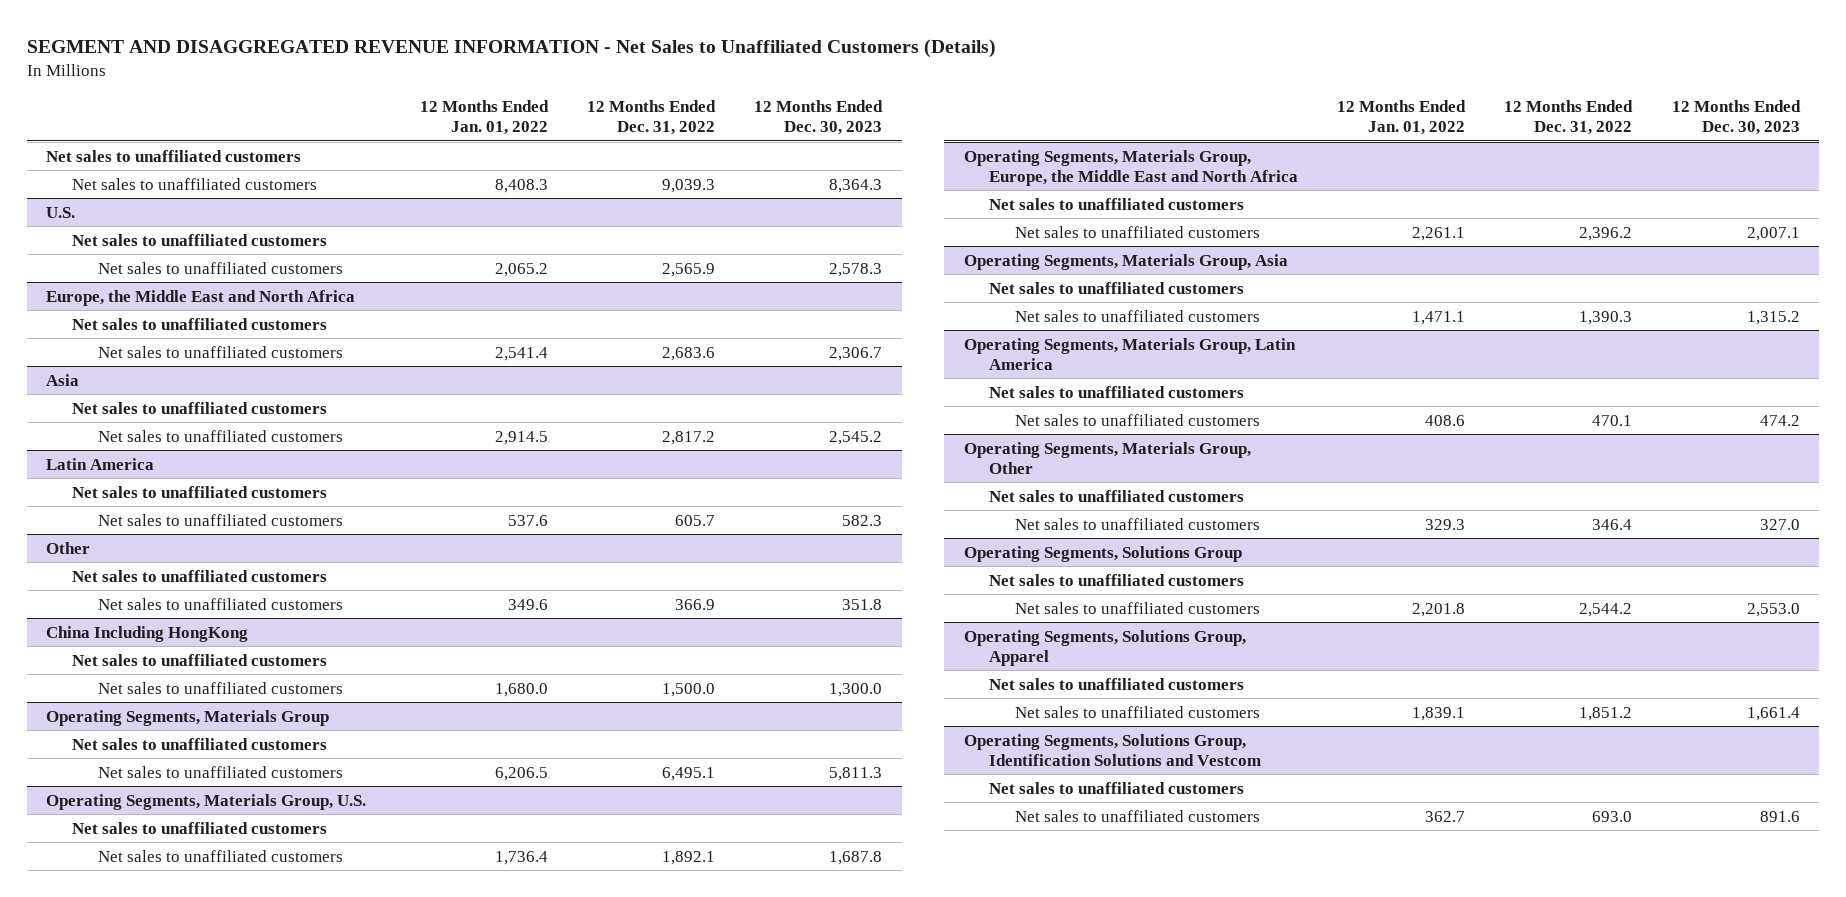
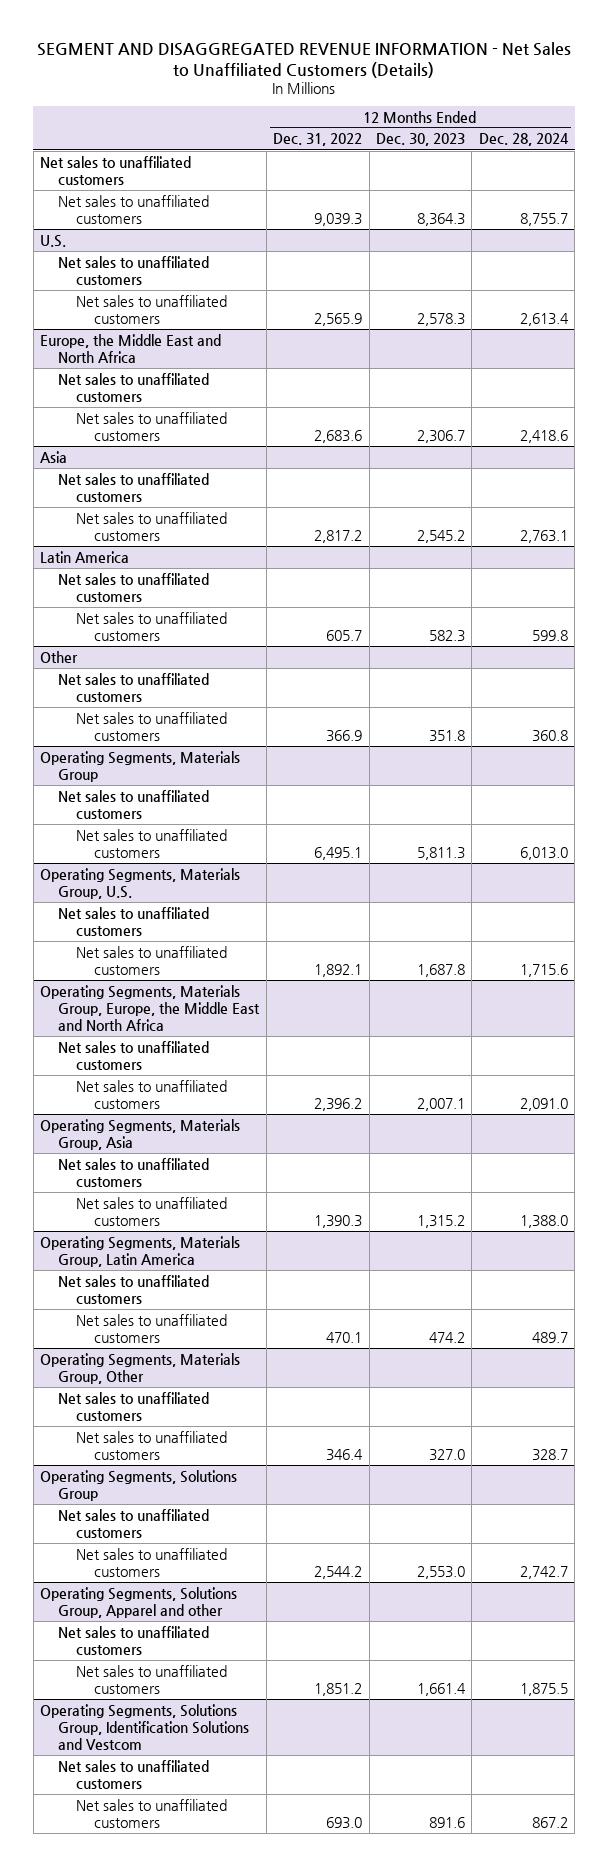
- | 12 Months Ended Jan. 01, 2022 | 12 Months Ended Dec. 31, 2022 | 12 Months Ended Dec. 30, 2023
+ | 12 Months Ended Dec. 31, 2022 | 12 Months Ended Dec. 30, 2023 | 12 Months Ended Dec. 28, 2024
- China Including HongKong
- Net sales to unaffiliated customers
- Net sales to unaffiliated customers | 1,680.0 | 1,500.0 | 1,300.0
- Operating Segments, Solutions Group, Apparel
+ Operating Segments, Solutions Group, Apparel and other

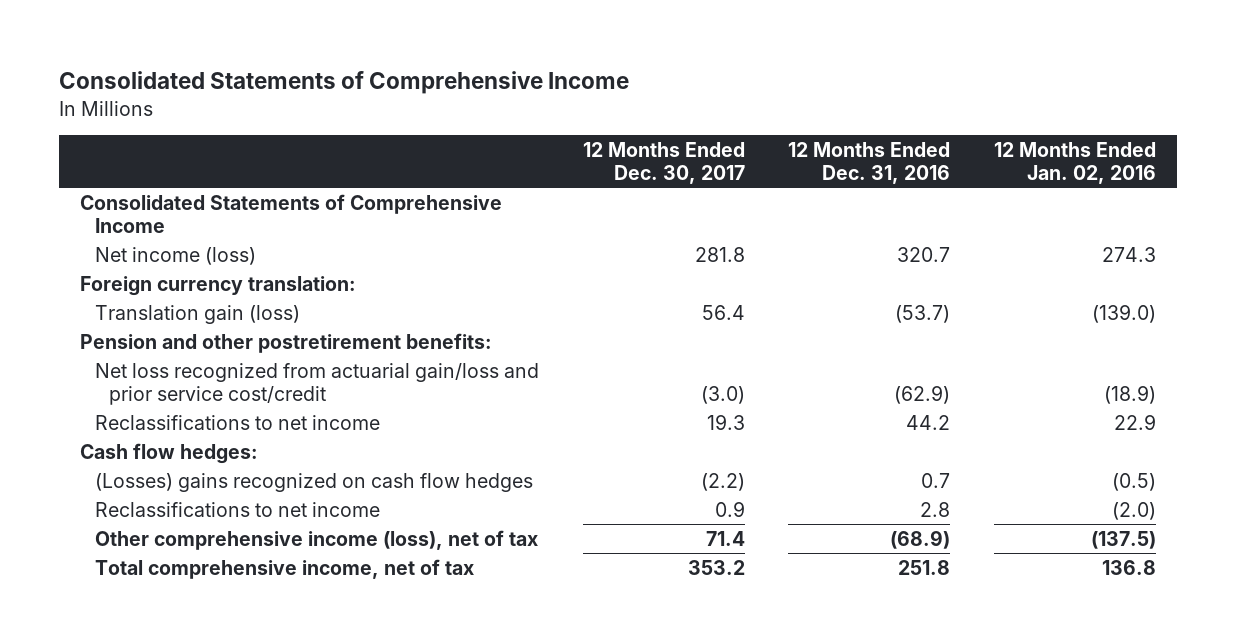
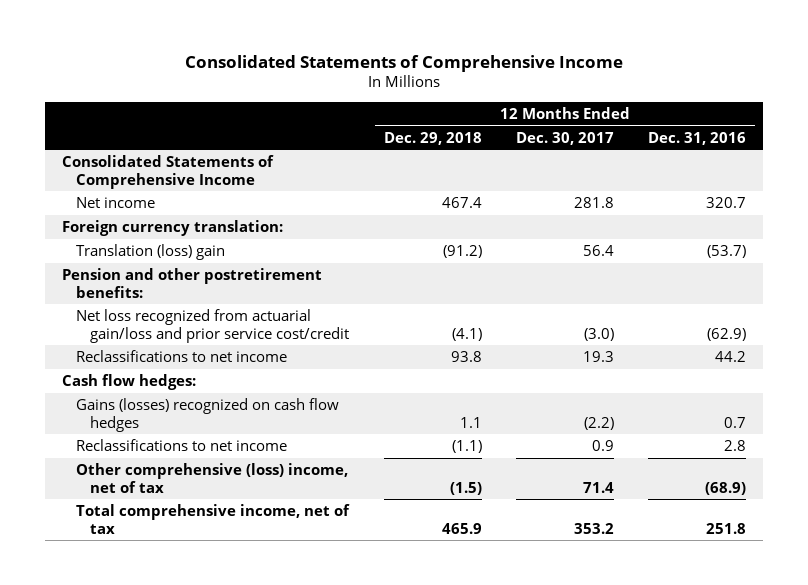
- | 12 Months Ended Dec. 30, 2017 | 12 Months Ended Dec. 31, 2016 | 12 Months Ended Jan. 02, 2016
+ | 12 Months Ended Dec. 29, 2018 | 12 Months Ended Dec. 30, 2017 | 12 Months Ended Dec. 31, 2016
- Net income (loss) | 281.8 | 320.7 | 274.3
+ Net income | 467.4 | 281.8 | 320.7
- Translation gain (loss) | 56.4 | (53.7) | (139.0)
+ Translation (loss) gain | (91.2) | 56.4 | (53.7)
- (Losses) gains recognized on cash flow hedges | (2.2) | 0.7 | (0.5)
+ Gains (losses) recognized on cash flow hedges | 1.1 | (2.2) | 0.7
- Other comprehensive income (loss), net of tax | 71.4 | (68.9) | (137.5)
+ Other comprehensive (loss) income, net of tax | (1.5) | 71.4 | (68.9)

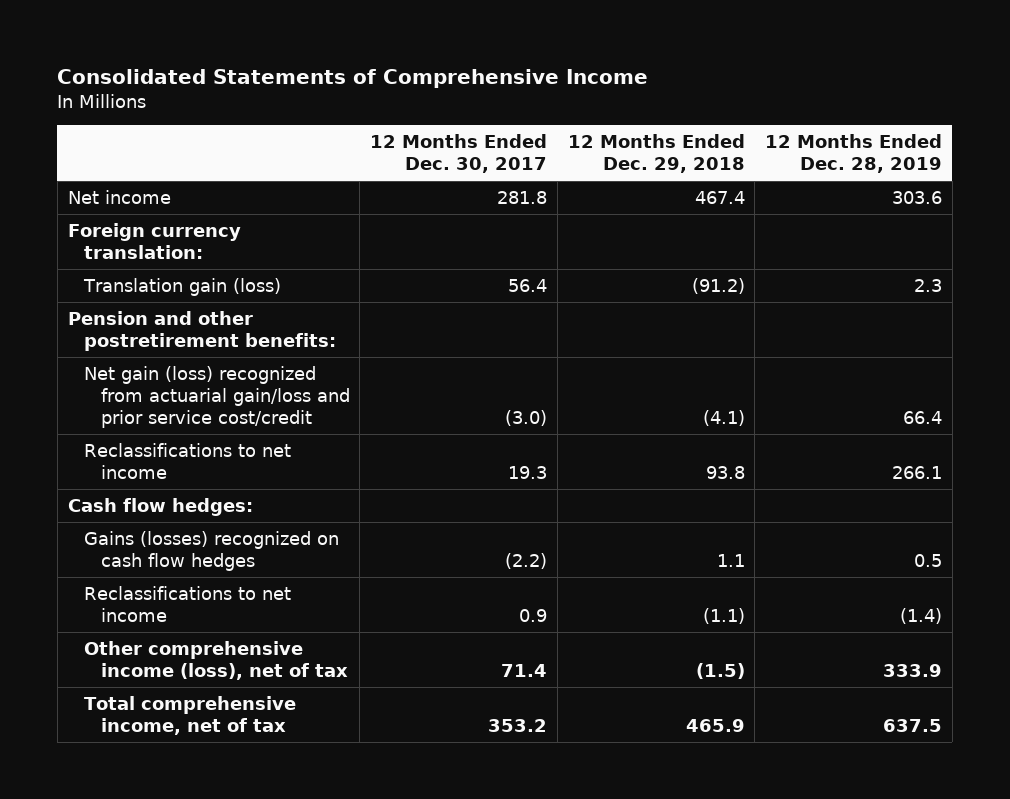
- | 12 Months Ended Dec. 29, 2018 | 12 Months Ended Dec. 30, 2017 | 12 Months Ended Dec. 31, 2016
+ | 12 Months Ended Dec. 30, 2017 | 12 Months Ended Dec. 29, 2018 | 12 Months Ended Dec. 28, 2019
- Consolidated Statements of Comprehensive Income
- Translation (loss) gain | (91.2) | 56.4 | (53.7)
+ Translation gain (loss) | 56.4 | (91.2) | 2.3
- Net loss recognized from actuarial gain/loss and prior service cost/credit | (4.1) | (3.0) | (62.9)
+ Net gain (loss) recognized from actuarial gain/loss and prior service cost/credit | (3.0) | (4.1) | 66.4
- Other comprehensive (loss) income, net of tax | (1.5) | 71.4 | (68.9)
+ Other comprehensive income (loss), net of tax | 71.4 | (1.5) | 333.9

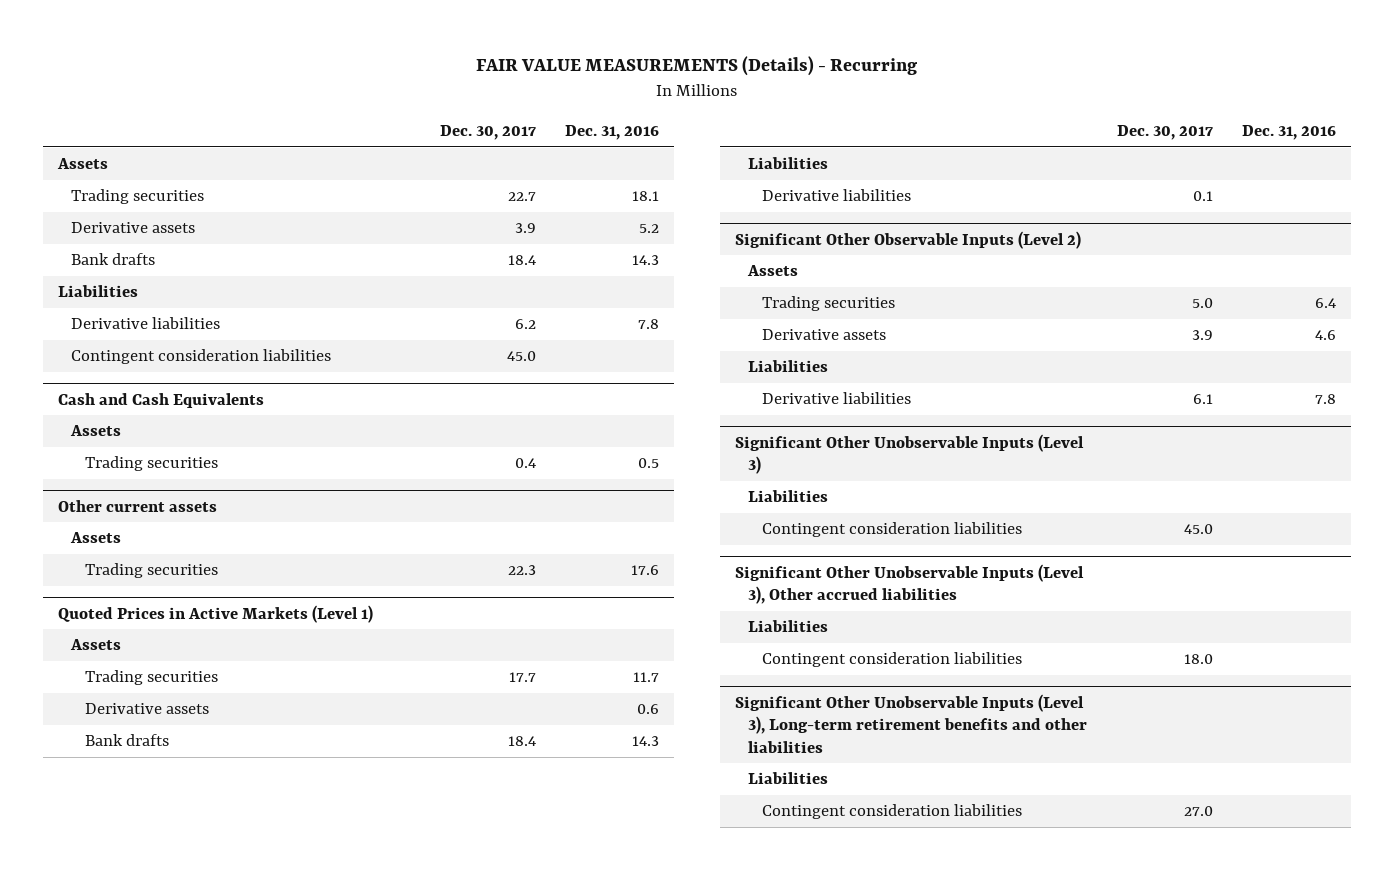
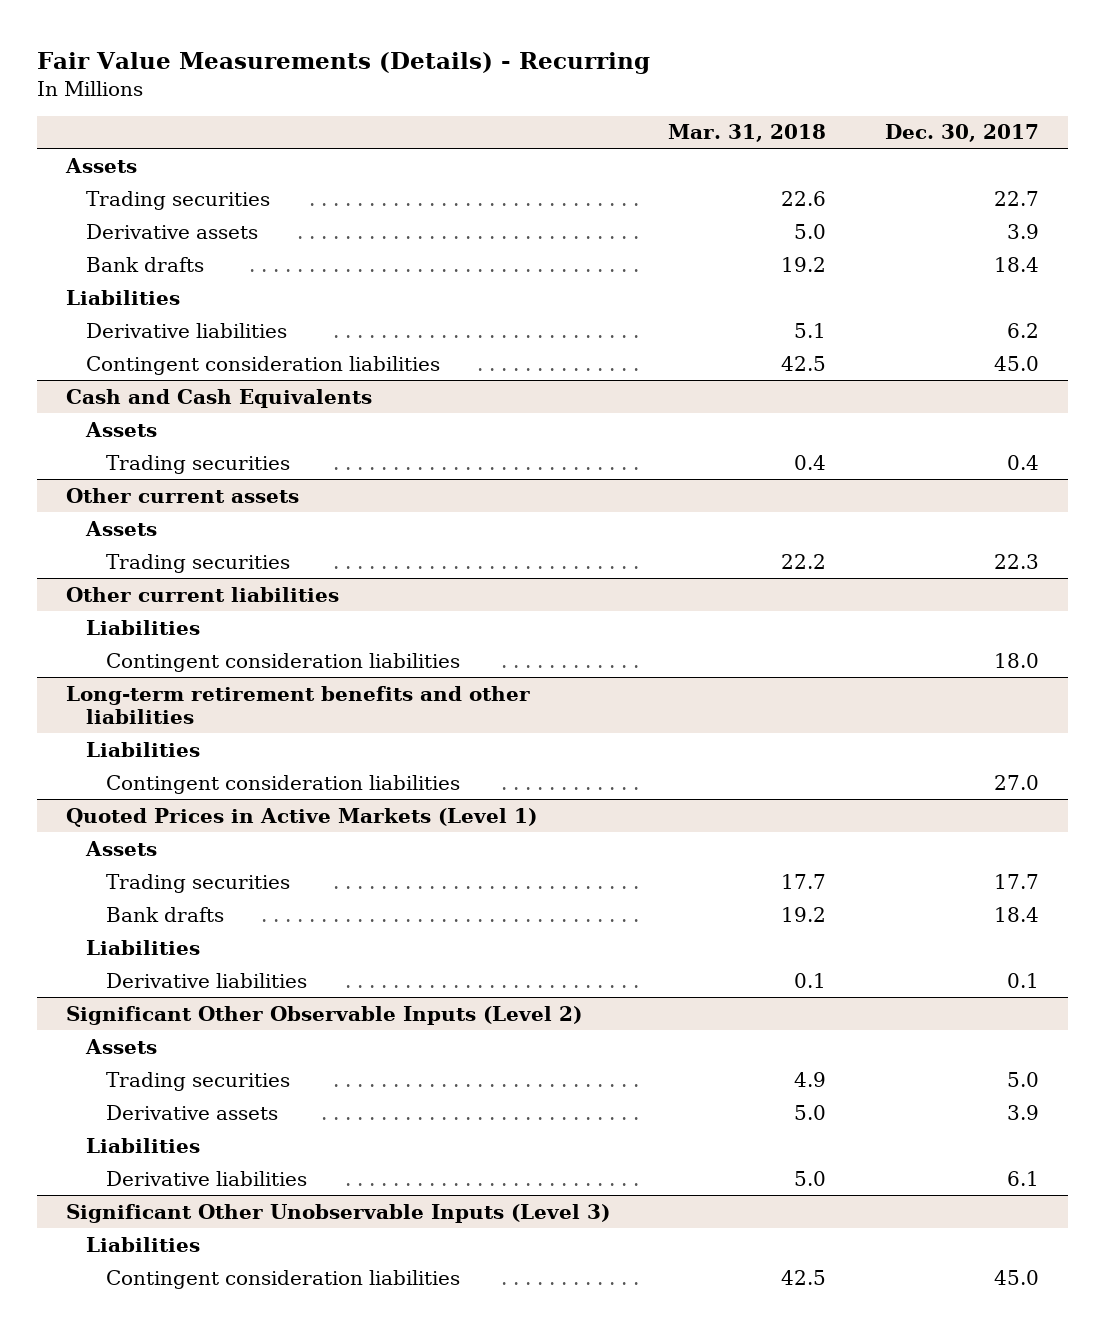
- FAIR VALUE MEASUREMENTS (Details) - Recurring
+ Fair Value Measurements (Details) - Recurring
- | Dec. 30, 2017 | Dec. 31, 2016
+ | Mar. 31, 2018 | Dec. 30, 2017
+ Other current liabilities
+ Liabilities
+ Contingent consideration liabilities | | 18.0
+ Long-term retirement benefits and other liabilities
+ Liabilities
+ Contingent consideration liabilities | | 27.0
@ Quoted Prices in Active Markets (Level 1)
- Derivative assets | | 0.6
- Significant Other Unobservable Inputs (Level 3), Other accrued liabilities
- Liabilities
- Contingent consideration liabilities | 18.0 |
- Significant Other Unobservable Inputs (Level 3), Long-term retirement benefits and other liabilities
- Liabilities
- Contingent consideration liabilities | 27.0 |

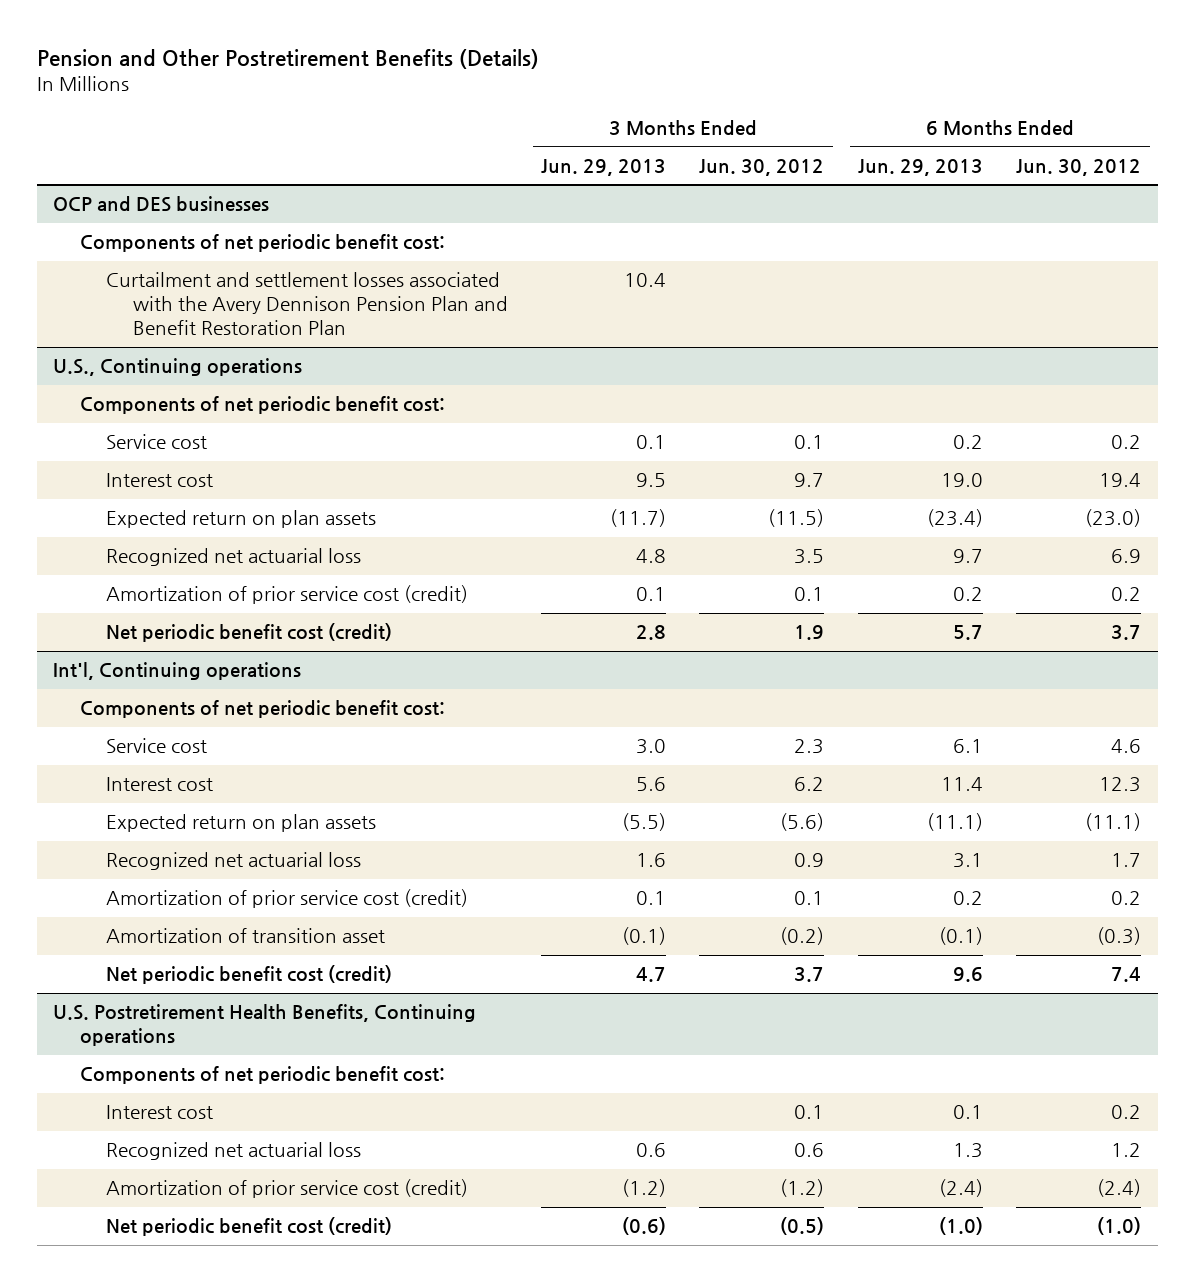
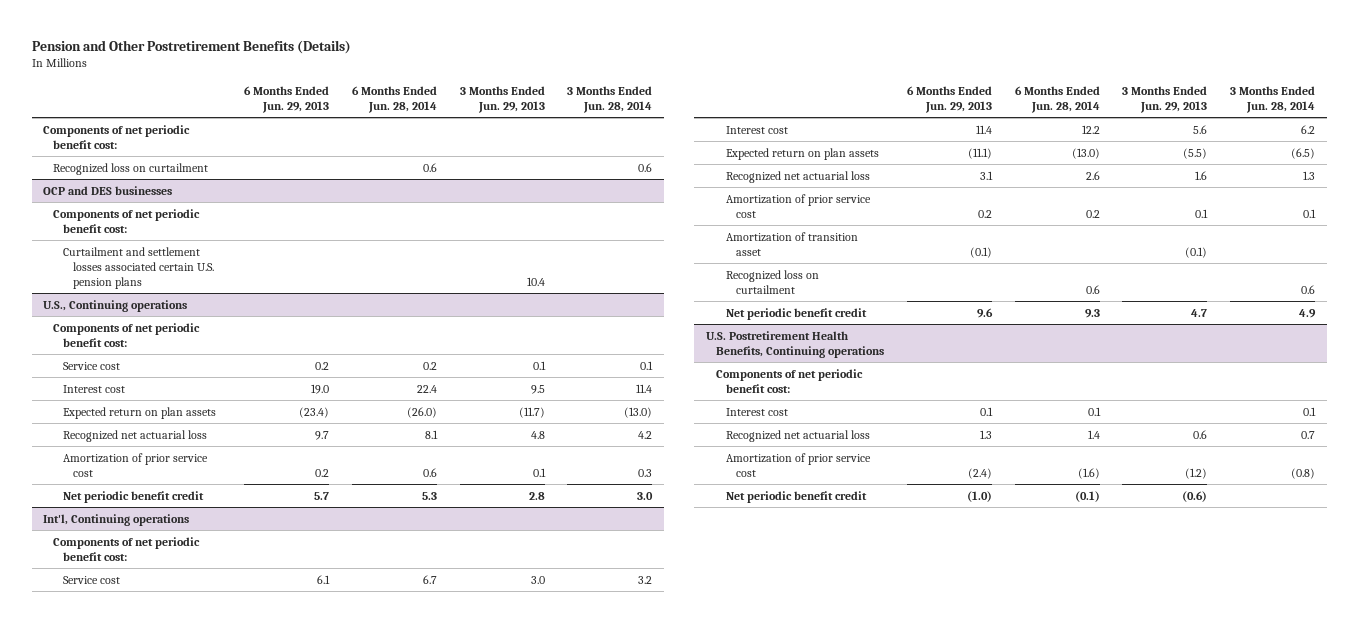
- | 3 Months Ended Jun. 29, 2013 | 3 Months Ended Jun. 30, 2012 | 6 Months Ended Jun. 29, 2013 | 6 Months Ended Jun. 30, 2012
+ | 6 Months Ended Jun. 29, 2013 | 6 Months Ended Jun. 28, 2014 | 3 Months Ended Jun. 29, 2013 | 3 Months Ended Jun. 28, 2014
+ Components of net periodic benefit cost:
+ Recognized loss on curtailment | | 0.6 | | 0.6
@ OCP and DES businesses
- Curtailment and settlement losses associated with the Avery Dennison Pension Plan and Benefit Restoration Plan | 10.4 | | |
+ Curtailment and settlement losses associated certain U.S. pension plans | | | 10.4 |
@ U.S., Continuing operations
- Amortization of prior service cost (credit) | 0.1 | 0.1 | 0.2 | 0.2
- Net periodic benefit cost (credit) | 2.8 | 1.9 | 5.7 | 3.7
+ Amortization of prior service cost | 0.2 | 0.6 | 0.1 | 0.3
+ Net periodic benefit credit | 5.7 | 5.3 | 2.8 | 3.0
@ Int'l, Continuing operations
- Amortization of prior service cost (credit) | 0.1 | 0.1 | 0.2 | 0.2
+ Amortization of prior service cost | 0.2 | 0.2 | 0.1 | 0.1
- Net periodic benefit cost (credit) | 4.7 | 3.7 | 9.6 | 7.4
+ Recognized loss on curtailment | | 0.6 | | 0.6
+ Net periodic benefit credit | 9.6 | 9.3 | 4.7 | 4.9
@ U.S. Postretirement Health Benefits, Continuing operations
- Amortization of prior service cost (credit) | (1.2) | (1.2) | (2.4) | (2.4)
- Net periodic benefit cost (credit) | (0.6) | (0.5) | (1.0) | (1.0)
+ Amortization of prior service cost | (2.4) | (1.6) | (1.2) | (0.8)
+ Net periodic benefit credit | (1.0) | (0.1) | (0.6) |

